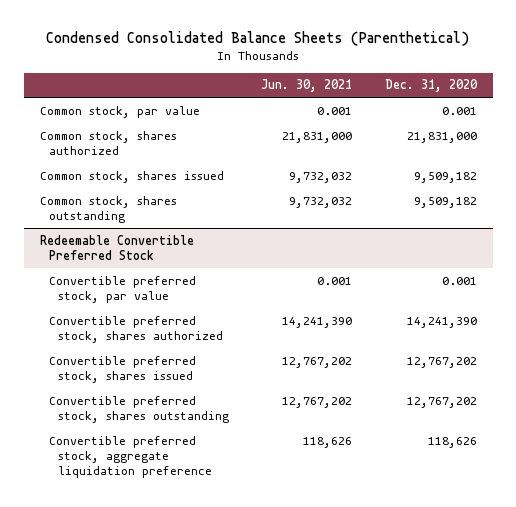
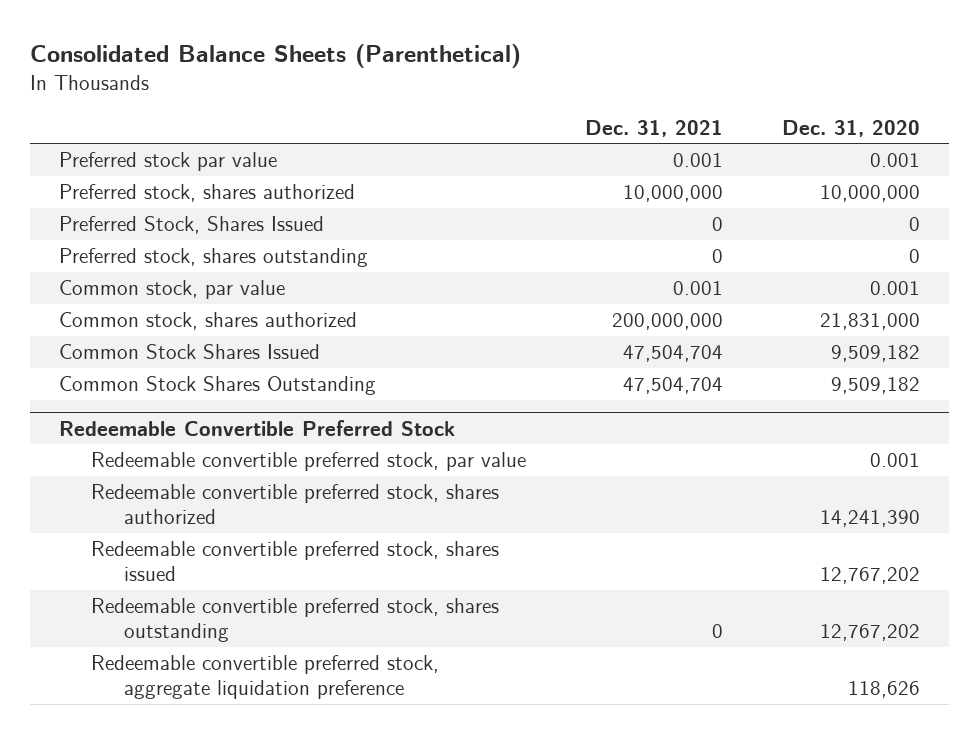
- Condensed Consolidated Balance Sheets (Parenthetical)
+ Consolidated Balance Sheets (Parenthetical)
- | Jun. 30, 2021 | Dec. 31, 2020
+ | Dec. 31, 2021 | Dec. 31, 2020
+ Preferred stock par value | 0.001 | 0.001
+ Preferred stock, shares authorized | 10,000,000 | 10,000,000
+ Preferred Stock, Shares Issued | 0 | 0
+ Preferred stock, shares outstanding | 0 | 0
- Common stock, shares issued | 9,732,032 | 9,509,182
- Common stock, shares outstanding | 9,732,032 | 9,509,182
+ Common Stock Shares Issued | 47,504,704 | 9,509,182
+ Common Stock Shares Outstanding | 47,504,704 | 9,509,182
@ Redeemable Convertible Preferred Stock
- Convertible preferred stock, par value | 0.001 | 0.001
- Convertible preferred stock, shares authorized | 14,241,390 | 14,241,390
- Convertible preferred stock, shares issued | 12,767,202 | 12,767,202
- Convertible preferred stock, shares outstanding | 12,767,202 | 12,767,202
- Convertible preferred stock, aggregate liquidation preference | 118,626 | 118,626
+ Redeemable convertible preferred stock, par value | | 0.001
+ Redeemable convertible preferred stock, shares authorized | | 14,241,390
+ Redeemable convertible preferred stock, shares issued | | 12,767,202
+ Redeemable convertible preferred stock, shares outstanding | 0 | 12,767,202
+ Redeemable convertible preferred stock, aggregate liquidation preference | | 118,626

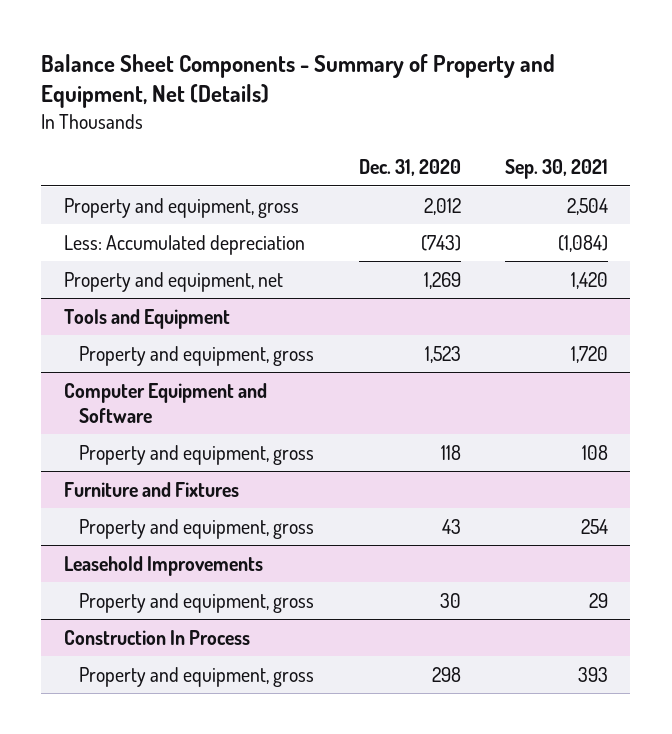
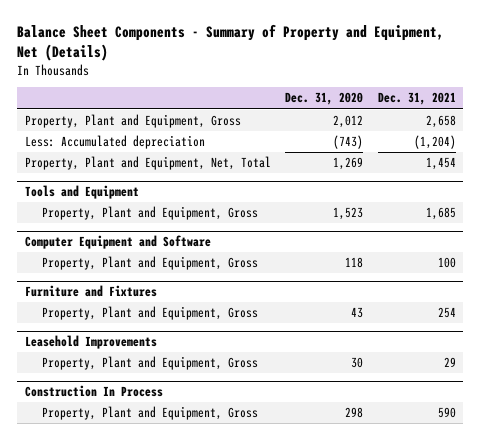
- | Dec. 31, 2020 | Sep. 30, 2021
+ | Dec. 31, 2020 | Dec. 31, 2021
- Property and equipment, gross | 2,012 | 2,504
+ Property, Plant and Equipment, Gross | 2,012 | 2,658
- Property and equipment, net | 1,269 | 1,420
+ Property, Plant and Equipment, Net, Total | 1,269 | 1,454
@ Tools and Equipment
- Property and equipment, gross | 1,523 | 1,720
+ Property, Plant and Equipment, Gross | 1,523 | 1,685
@ Computer Equipment and Software
- Property and equipment, gross | 118 | 108
+ Property, Plant and Equipment, Gross | 118 | 100
@ Furniture and Fixtures
- Property and equipment, gross | 43 | 254
+ Property, Plant and Equipment, Gross | 43 | 254
@ Leasehold Improvements
- Property and equipment, gross | 30 | 29
+ Property, Plant and Equipment, Gross | 30 | 29
@ Construction In Process
- Property and equipment, gross | 298 | 393
+ Property, Plant and Equipment, Gross | 298 | 590

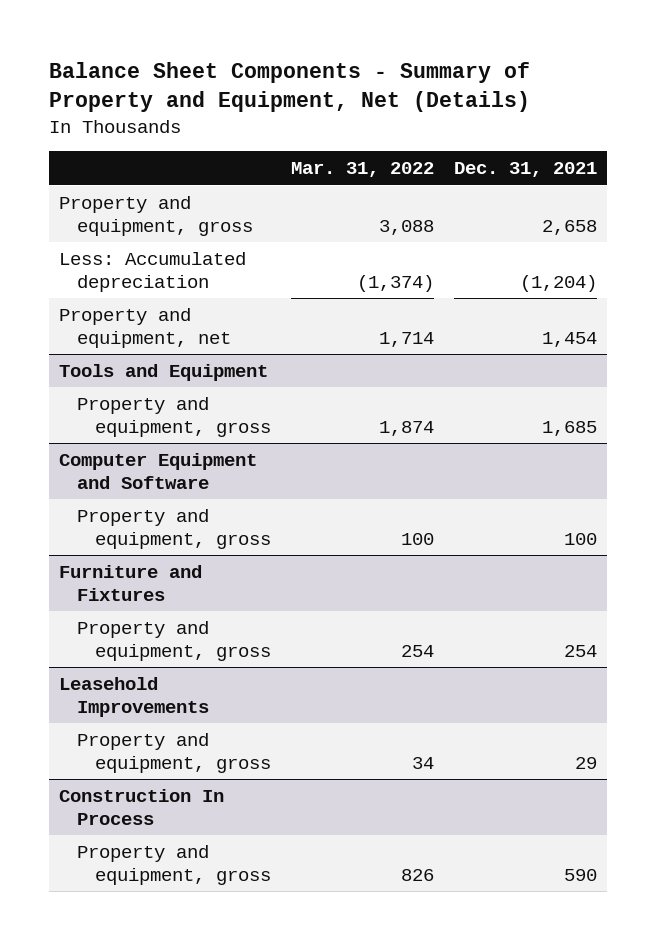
- | Dec. 31, 2020 | Dec. 31, 2021
+ | Mar. 31, 2022 | Dec. 31, 2021
- Property, Plant and Equipment, Gross | 2,012 | 2,658
+ Property and equipment, gross | 3,088 | 2,658
- Property, Plant and Equipment, Net, Total | 1,269 | 1,454
+ Property and equipment, net | 1,714 | 1,454
@ Tools and Equipment
- Property, Plant and Equipment, Gross | 1,523 | 1,685
+ Property and equipment, gross | 1,874 | 1,685
@ Computer Equipment and Software
- Property, Plant and Equipment, Gross | 118 | 100
+ Property and equipment, gross | 100 | 100
@ Furniture and Fixtures
- Property, Plant and Equipment, Gross | 43 | 254
+ Property and equipment, gross | 254 | 254
@ Leasehold Improvements
- Property, Plant and Equipment, Gross | 30 | 29
+ Property and equipment, gross | 34 | 29
@ Construction In Process
- Property, Plant and Equipment, Gross | 298 | 590
+ Property and equipment, gross | 826 | 590

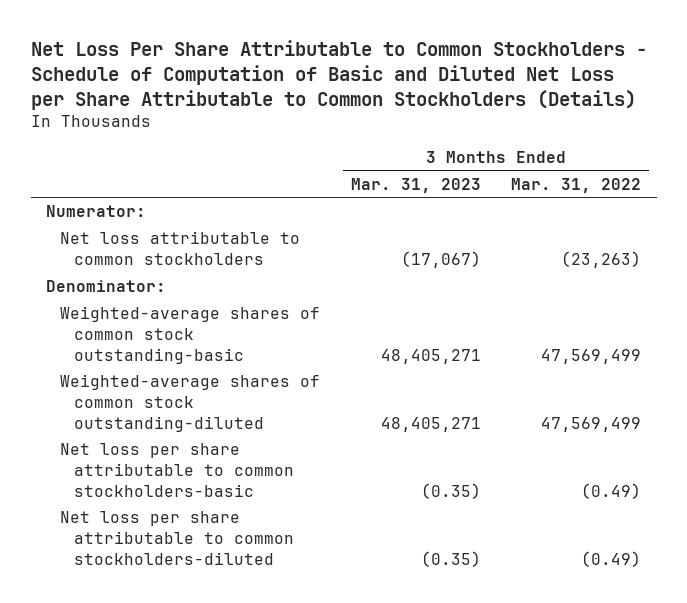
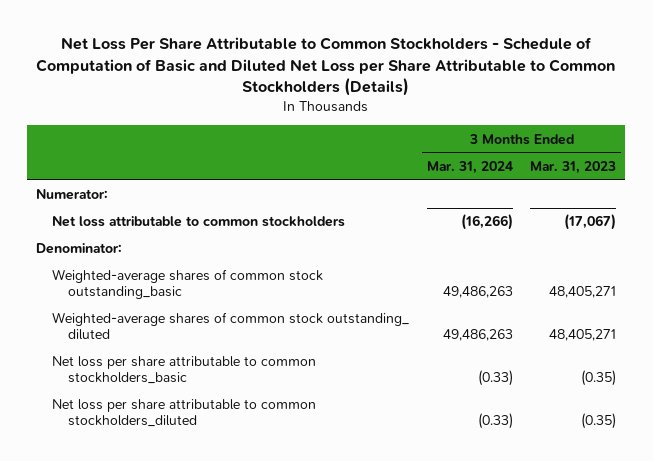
- | 3 Months Ended Mar. 31, 2023 | 3 Months Ended Mar. 31, 2022
+ | 3 Months Ended Mar. 31, 2024 | 3 Months Ended Mar. 31, 2023
- Weighted-average shares of common stock outstanding-basic | 48,405,271 | 47,569,499
- Weighted-average shares of common stock outstanding-diluted | 48,405,271 | 47,569,499
- Net loss per share attributable to common stockholders-basic | (0.35) | (0.49)
- Net loss per share attributable to common stockholders-diluted | (0.35) | (0.49)
+ Weighted-average shares of common stock outstanding_basic | 49,486,263 | 48,405,271
+ Weighted-average shares of common stock outstanding_ diluted | 49,486,263 | 48,405,271
+ Net loss per share attributable to common stockholders_basic | (0.33) | (0.35)
+ Net loss per share attributable to common stockholders_diluted | (0.33) | (0.35)

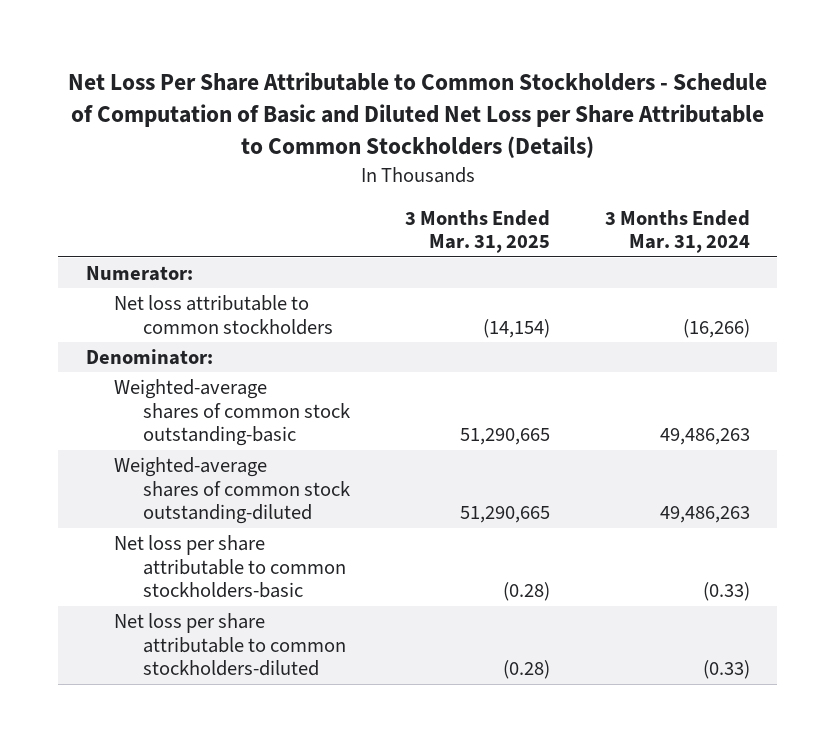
- | 3 Months Ended Mar. 31, 2024 | 3 Months Ended Mar. 31, 2023
+ | 3 Months Ended Mar. 31, 2025 | 3 Months Ended Mar. 31, 2024
- Weighted-average shares of common stock outstanding_basic | 49,486,263 | 48,405,271
- Weighted-average shares of common stock outstanding_ diluted | 49,486,263 | 48,405,271
- Net loss per share attributable to common stockholders_basic | (0.33) | (0.35)
- Net loss per share attributable to common stockholders_diluted | (0.33) | (0.35)
+ Weighted-average shares of common stock outstanding-basic | 51,290,665 | 49,486,263
+ Weighted-average shares of common stock outstanding-diluted | 51,290,665 | 49,486,263
+ Net loss per share attributable to common stockholders-basic | (0.28) | (0.33)
+ Net loss per share attributable to common stockholders-diluted | (0.28) | (0.33)

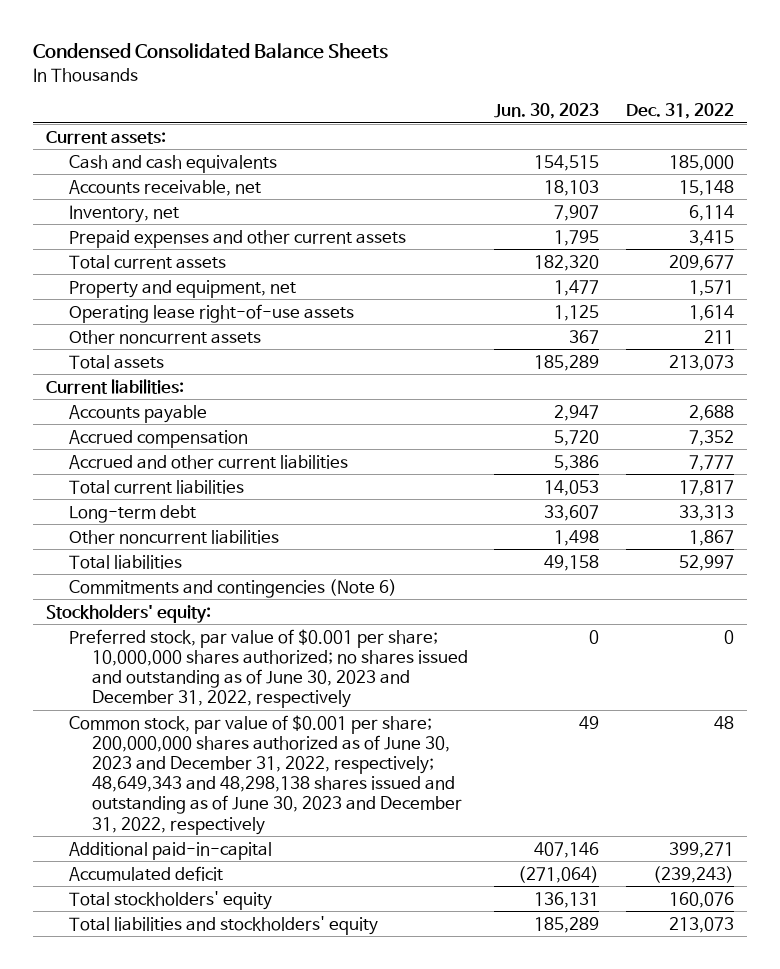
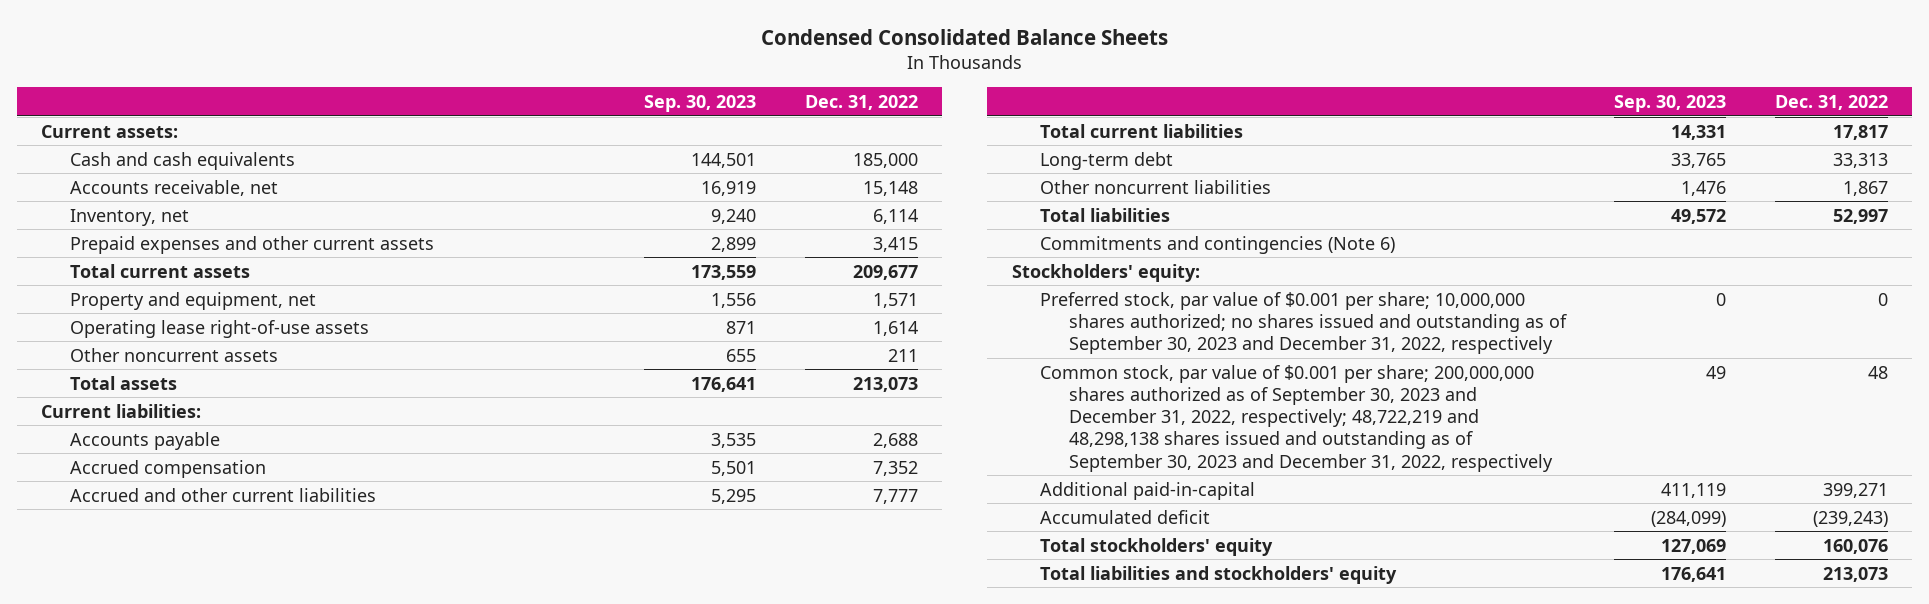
- | Jun. 30, 2023 | Dec. 31, 2022
+ | Sep. 30, 2023 | Dec. 31, 2022
- Preferred stock, par value of $0.001 per share; 10,000,000 shares authorized; no shares issued and outstanding as of June 30, 2023 and December 31, 2022, respectively | 0 | 0
- Common stock, par value of $0.001 per share; 200,000,000 shares authorized as of June 30, 2023 and December 31, 2022, respectively; 48,649,343 and 48,298,138 shares issued and outstanding as of June 30, 2023 and December 31, 2022, respectively | 49 | 48
+ Preferred stock, par value of $0.001 per share; 10,000,000 shares authorized; no shares issued and outstanding as of September 30, 2023 and December 31, 2022, respectively | 0 | 0
+ Common stock, par value of $0.001 per share; 200,000,000 shares authorized as of September 30, 2023 and December 31, 2022, respectively; 48,722,219 and 48,298,138 shares issued and outstanding as of September 30, 2023 and December 31, 2022, respectively | 49 | 48

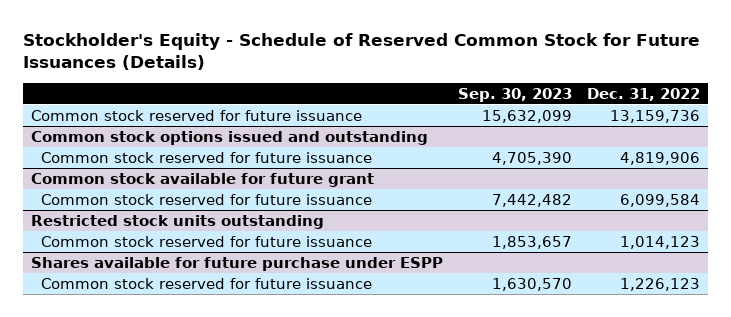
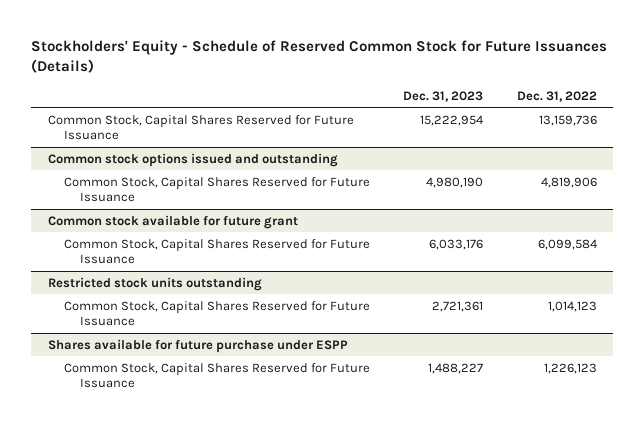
- Stockholder's Equity - Schedule of Reserved Common Stock for Future Issuances (Details)
+ Stockholders' Equity - Schedule of Reserved Common Stock for Future Issuances (Details)
- | Sep. 30, 2023 | Dec. 31, 2022
+ | Dec. 31, 2023 | Dec. 31, 2022
- Common stock reserved for future issuance | 15,632,099 | 13,159,736
+ Common Stock, Capital Shares Reserved for Future Issuance | 15,222,954 | 13,159,736
@ Common stock options issued and outstanding
- Common stock reserved for future issuance | 4,705,390 | 4,819,906
+ Common Stock, Capital Shares Reserved for Future Issuance | 4,980,190 | 4,819,906
@ Common stock available for future grant
- Common stock reserved for future issuance | 7,442,482 | 6,099,584
+ Common Stock, Capital Shares Reserved for Future Issuance | 6,033,176 | 6,099,584
@ Restricted stock units outstanding
- Common stock reserved for future issuance | 1,853,657 | 1,014,123
+ Common Stock, Capital Shares Reserved for Future Issuance | 2,721,361 | 1,014,123
@ Shares available for future purchase under ESPP
- Common stock reserved for future issuance | 1,630,570 | 1,226,123
+ Common Stock, Capital Shares Reserved for Future Issuance | 1,488,227 | 1,226,123

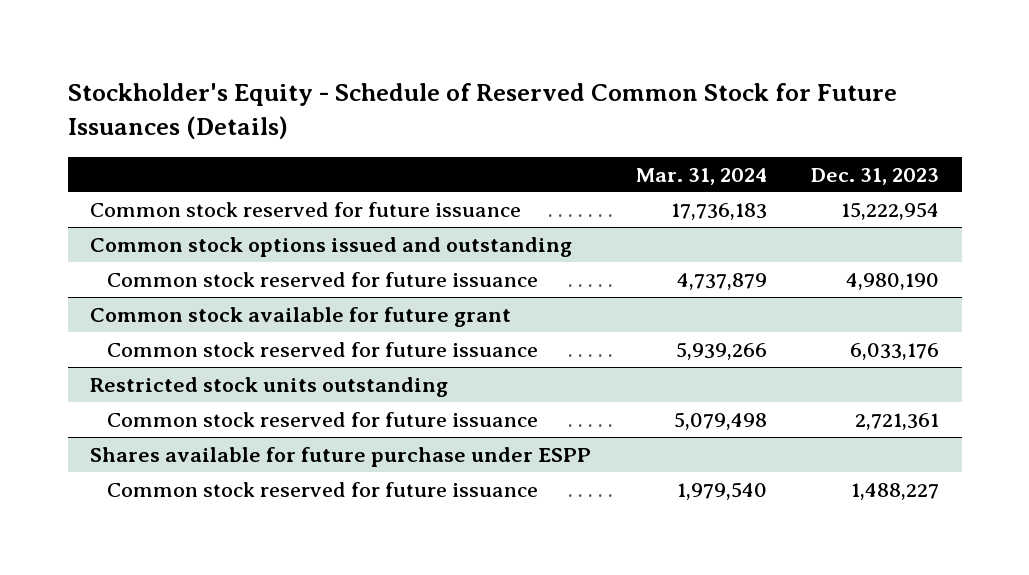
- Stockholders' Equity - Schedule of Reserved Common Stock for Future Issuances (Details)
+ Stockholder's Equity - Schedule of Reserved Common Stock for Future Issuances (Details)
- | Dec. 31, 2023 | Dec. 31, 2022
+ | Mar. 31, 2024 | Dec. 31, 2023
- Common Stock, Capital Shares Reserved for Future Issuance | 15,222,954 | 13,159,736
+ Common stock reserved for future issuance | 17,736,183 | 15,222,954
@ Common stock options issued and outstanding
- Common Stock, Capital Shares Reserved for Future Issuance | 4,980,190 | 4,819,906
+ Common stock reserved for future issuance | 4,737,879 | 4,980,190
@ Common stock available for future grant
- Common Stock, Capital Shares Reserved for Future Issuance | 6,033,176 | 6,099,584
+ Common stock reserved for future issuance | 5,939,266 | 6,033,176
@ Restricted stock units outstanding
- Common Stock, Capital Shares Reserved for Future Issuance | 2,721,361 | 1,014,123
+ Common stock reserved for future issuance | 5,079,498 | 2,721,361
@ Shares available for future purchase under ESPP
- Common Stock, Capital Shares Reserved for Future Issuance | 1,488,227 | 1,226,123
+ Common stock reserved for future issuance | 1,979,540 | 1,488,227

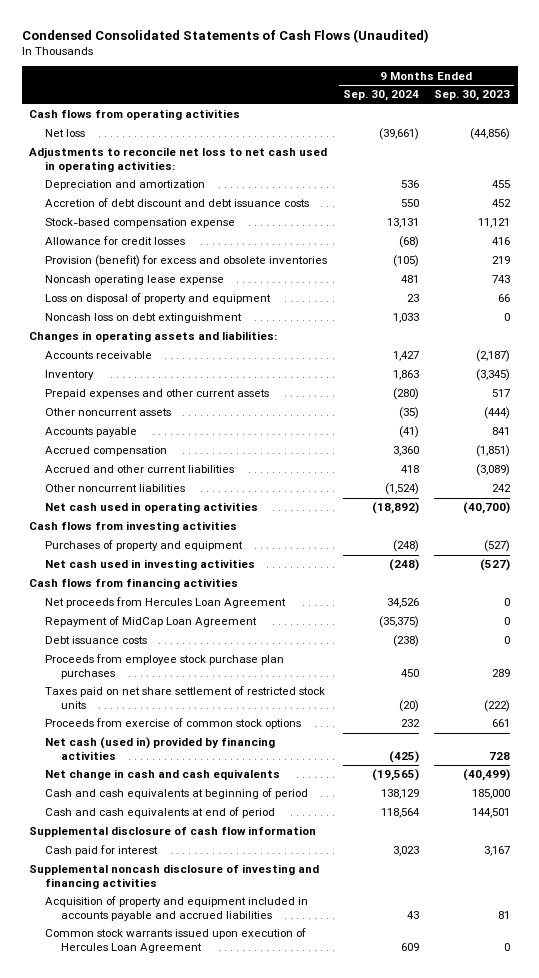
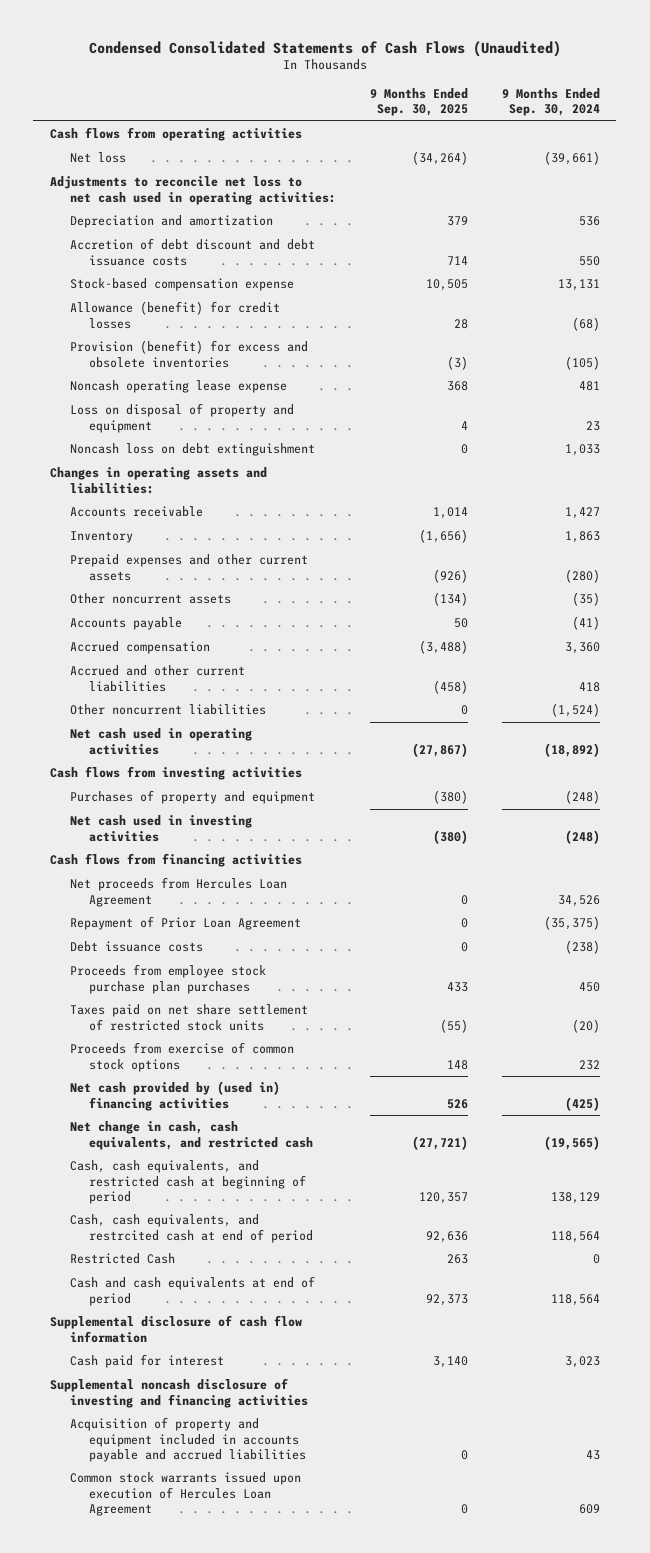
- | 9 Months Ended Sep. 30, 2024 | 9 Months Ended Sep. 30, 2023
+ | 9 Months Ended Sep. 30, 2025 | 9 Months Ended Sep. 30, 2024
- Allowance for credit losses | (68) | 416
+ Allowance (benefit) for credit losses | 28 | (68)
- Repayment of MidCap Loan Agreement | (35,375) | 0
+ Repayment of Prior Loan Agreement | 0 | (35,375)
- Net cash (used in) provided by financing activities | (425) | 728
- Net change in cash and cash equivalents | (19,565) | (40,499)
- Cash and cash equivalents at beginning of period | 138,129 | 185,000
+ Net cash provided by (used in) financing activities | 526 | (425)
+ Net change in cash, cash equivalents, and restricted cash | (27,721) | (19,565)
+ Cash, cash equivalents, and restricted cash at beginning of period | 120,357 | 138,129
+ Cash, cash equivalents, and restrcited cash at end of period | 92,636 | 118,564
+ Restricted Cash | 263 | 0

